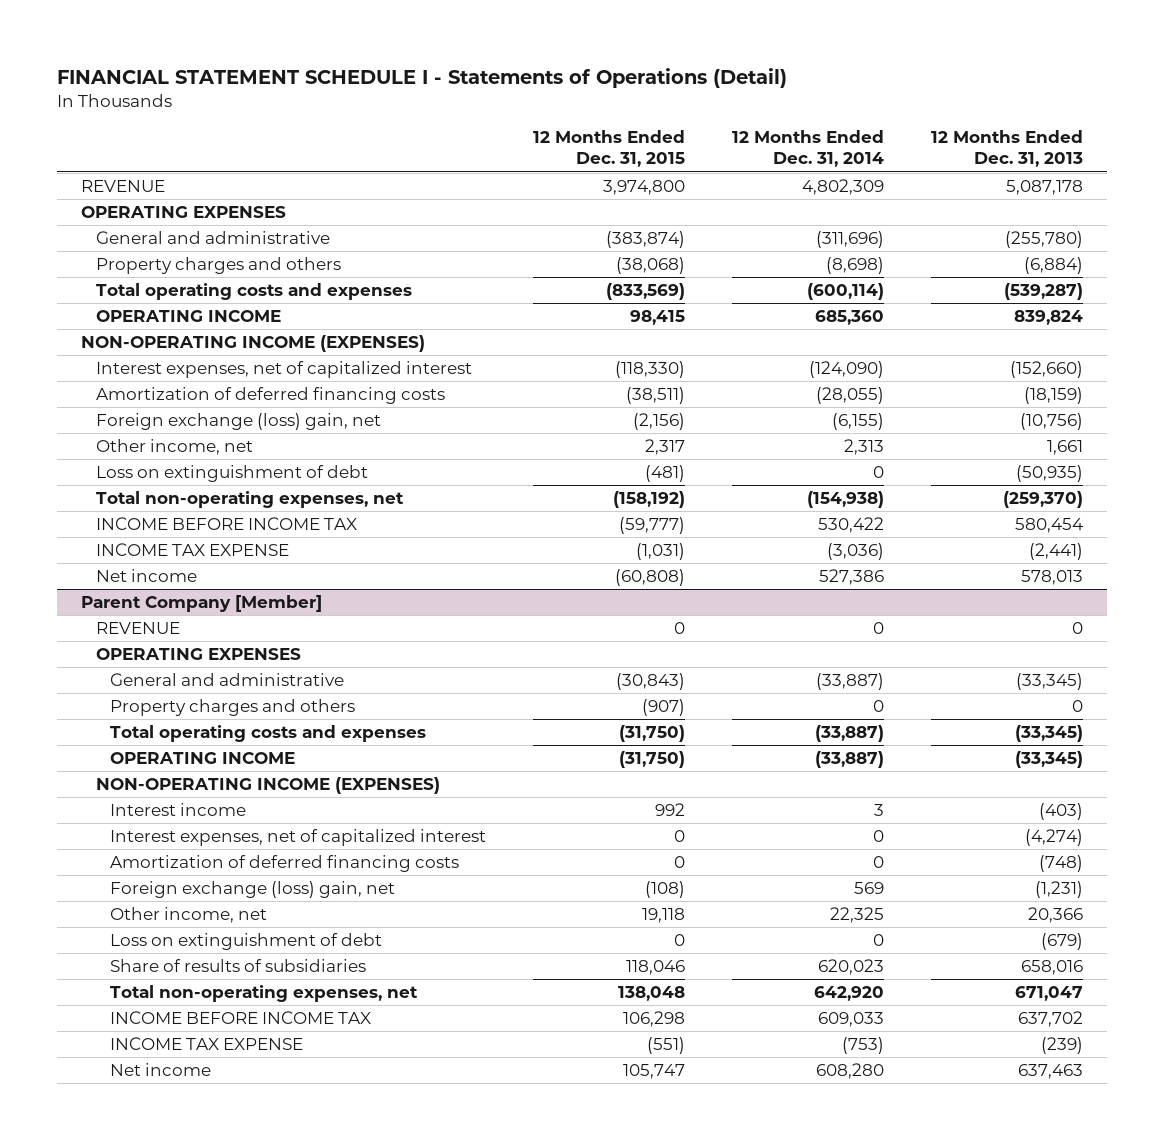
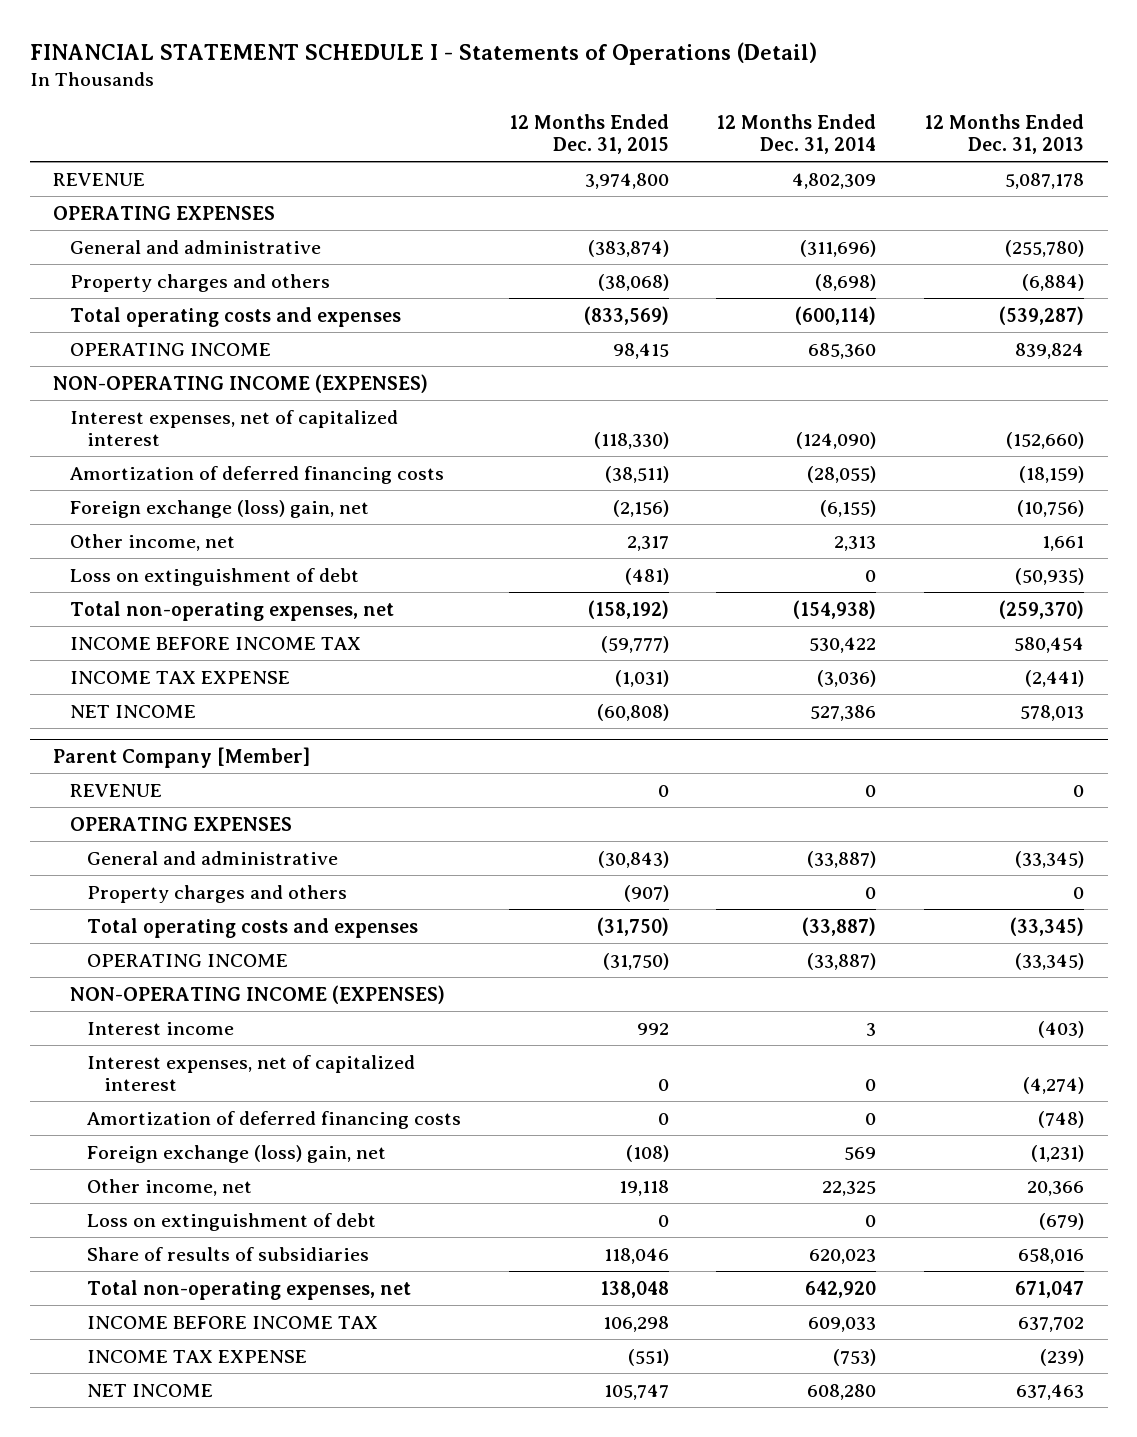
- Net income | (60,808) | 527,386 | 578,013
+ NET INCOME | (60,808) | 527,386 | 578,013
@ Parent Company [Member]
- Net income | 105,747 | 608,280 | 637,463
+ NET INCOME | 105,747 | 608,280 | 637,463

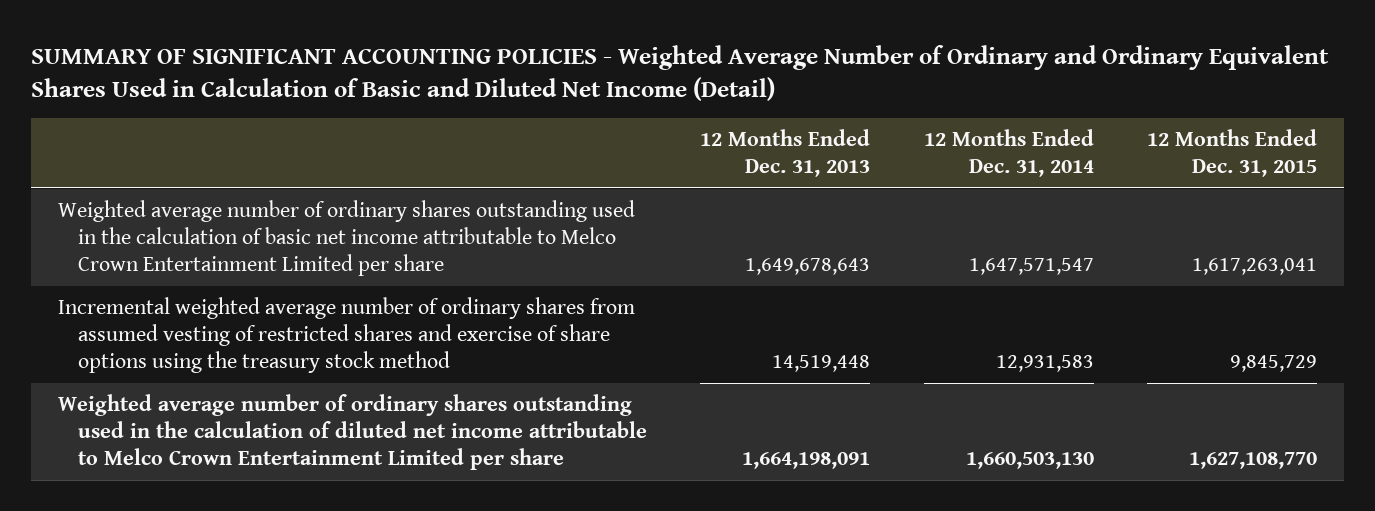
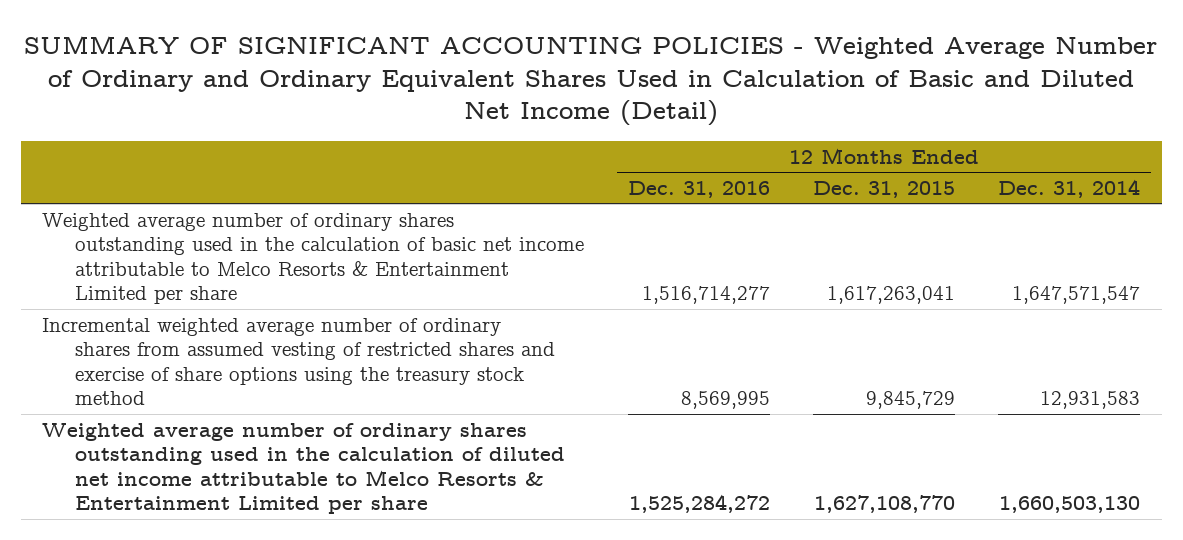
- | 12 Months Ended Dec. 31, 2013 | 12 Months Ended Dec. 31, 2014 | 12 Months Ended Dec. 31, 2015
+ | 12 Months Ended Dec. 31, 2016 | 12 Months Ended Dec. 31, 2015 | 12 Months Ended Dec. 31, 2014
- Weighted average number of ordinary shares outstanding used in the calculation of basic net income attributable to Melco Crown Entertainment Limited per share | 1,649,678,643 | 1,647,571,547 | 1,617,263,041
+ Weighted average number of ordinary shares outstanding used in the calculation of basic net income attributable to Melco Resorts & Entertainment Limited per share | 1,516,714,277 | 1,617,263,041 | 1,647,571,547
- Weighted average number of ordinary shares outstanding used in the calculation of diluted net income attributable to Melco Crown Entertainment Limited per share | 1,664,198,091 | 1,660,503,130 | 1,627,108,770
+ Weighted average number of ordinary shares outstanding used in the calculation of diluted net income attributable to Melco Resorts & Entertainment Limited per share | 1,525,284,272 | 1,627,108,770 | 1,660,503,130

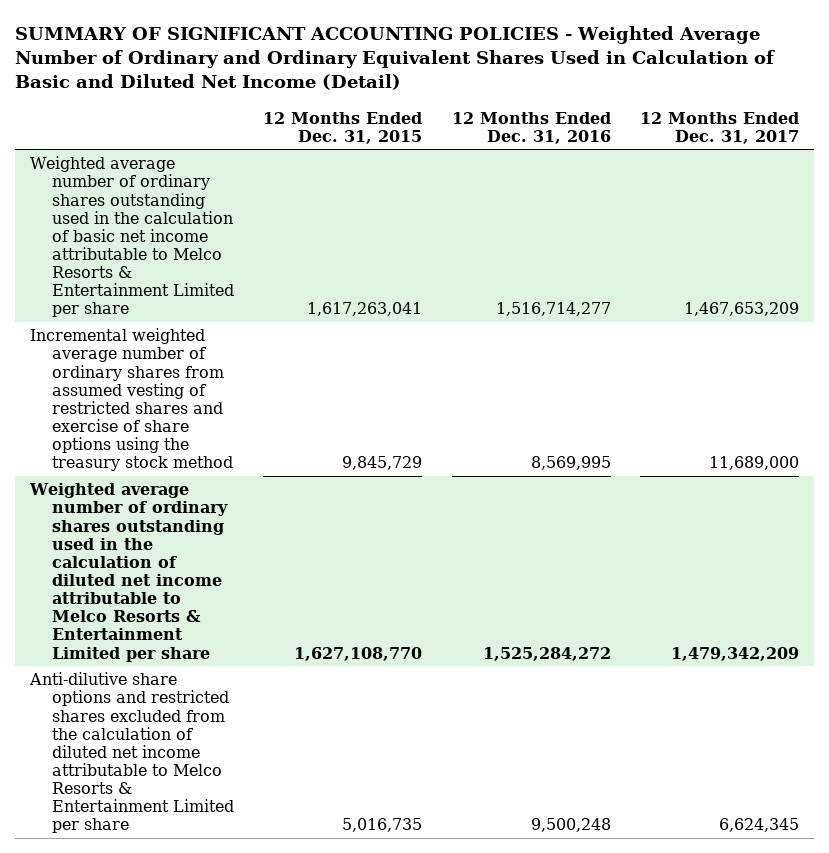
- | 12 Months Ended Dec. 31, 2016 | 12 Months Ended Dec. 31, 2015 | 12 Months Ended Dec. 31, 2014
+ | 12 Months Ended Dec. 31, 2015 | 12 Months Ended Dec. 31, 2016 | 12 Months Ended Dec. 31, 2017
+ Anti-dilutive share options and restricted shares excluded from the calculation of diluted net income attributable to Melco Resorts & Entertainment Limited per share | 5,016,735 | 9,500,248 | 6,624,345

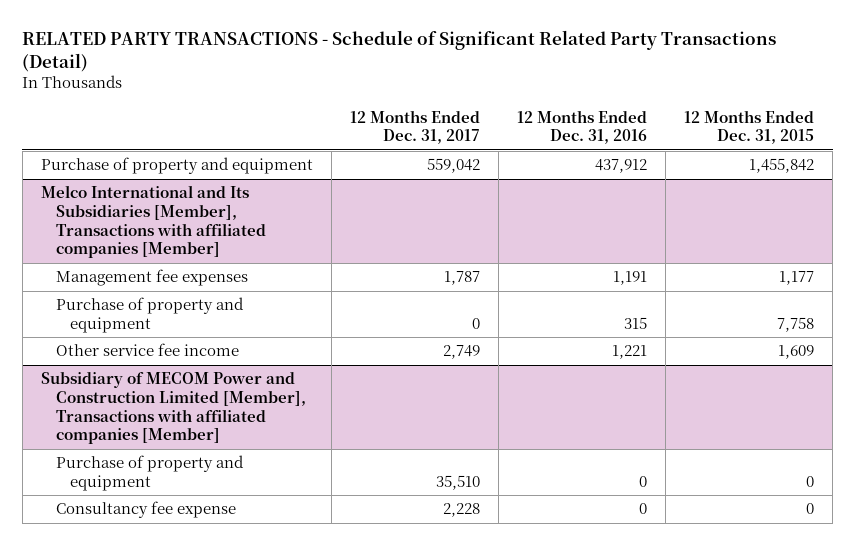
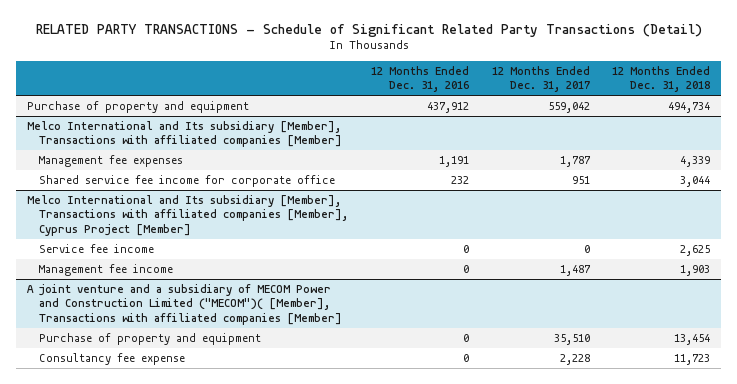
- | 12 Months Ended Dec. 31, 2017 | 12 Months Ended Dec. 31, 2016 | 12 Months Ended Dec. 31, 2015
+ | 12 Months Ended Dec. 31, 2016 | 12 Months Ended Dec. 31, 2017 | 12 Months Ended Dec. 31, 2018
- Melco International and Its Subsidiaries [Member], Transactions with affiliated companies [Member]
+ Melco International and Its subsidiary [Member], Transactions with affiliated companies [Member]
- Purchase of property and equipment | 0 | 315 | 7,758
- Other service fee income | 2,749 | 1,221 | 1,609
- Subsidiary of MECOM Power and Construction Limited [Member], Transactions with affiliated companies [Member]
+ Shared service fee income for corporate office | 232 | 951 | 3,044
+ Melco International and Its subsidiary [Member], Transactions with affiliated companies [Member], Cyprus Project [Member]
+ Service fee income | 0 | 0 | 2,625
+ Management fee income | 0 | 1,487 | 1,903
+ A joint venture and a subsidiary of MECOM Power and Construction Limited ("MECOM")( [Member], Transactions with affiliated companies [Member]

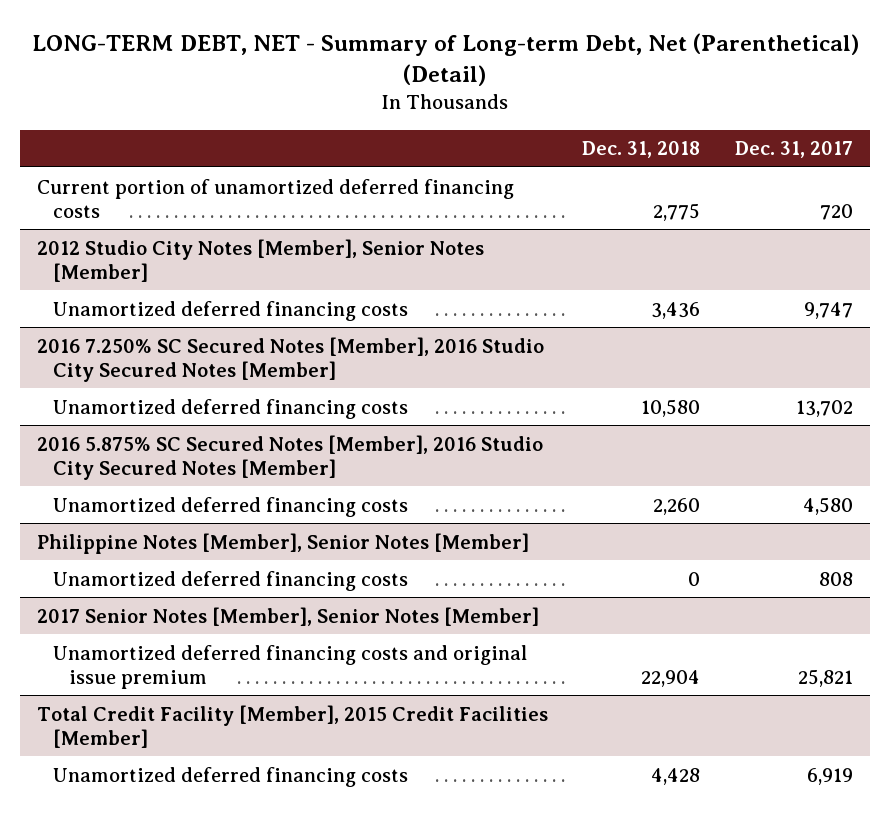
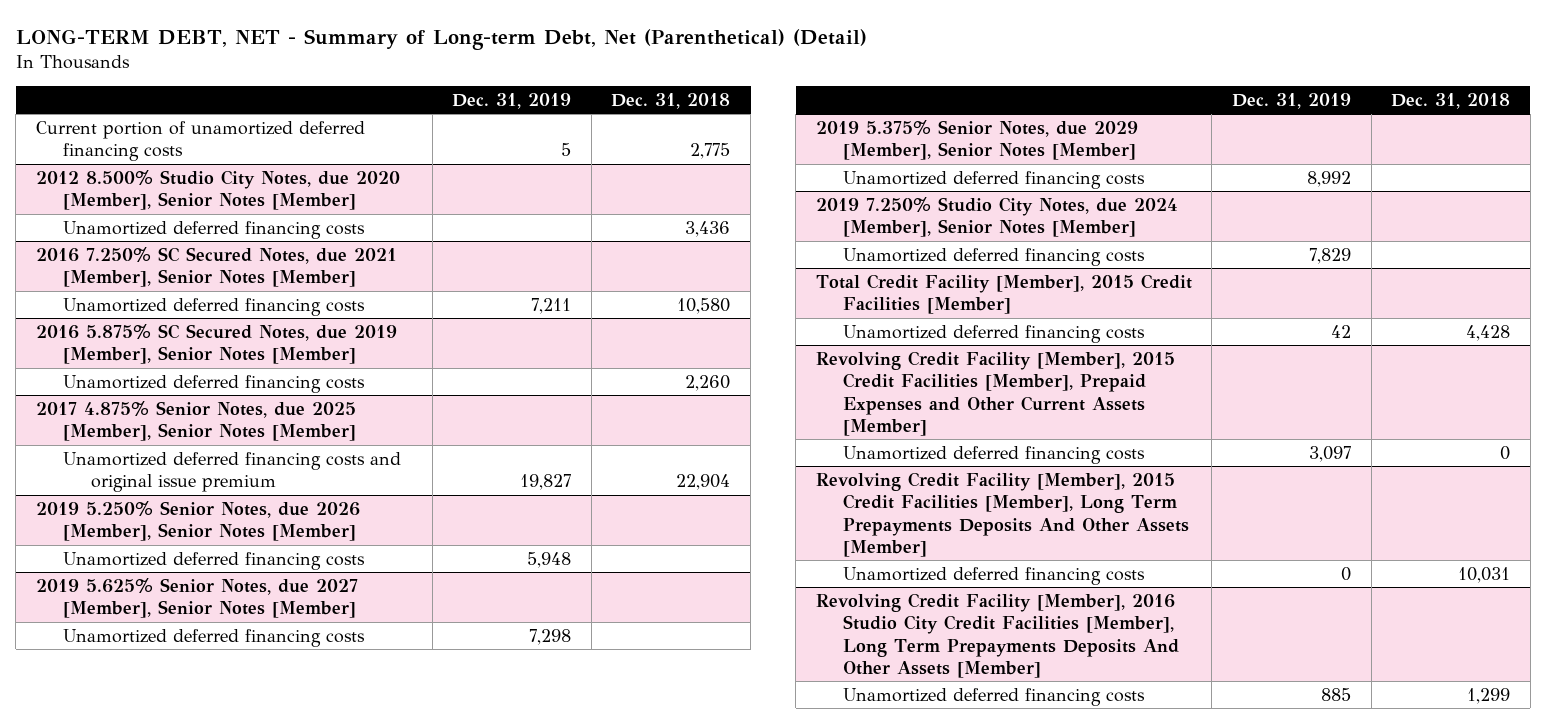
- | Dec. 31, 2018 | Dec. 31, 2017
+ | Dec. 31, 2019 | Dec. 31, 2018
- 2012 Studio City Notes [Member], Senior Notes [Member]
+ 2012 8.500% Studio City Notes, due 2020 [Member], Senior Notes [Member]
- 2016 7.250% SC Secured Notes [Member], 2016 Studio City Secured Notes [Member]
+ 2016 7.250% SC Secured Notes, due 2021 [Member], Senior Notes [Member]
- 2016 5.875% SC Secured Notes [Member], 2016 Studio City Secured Notes [Member]
+ 2016 5.875% SC Secured Notes, due 2019 [Member], Senior Notes [Member]
- Philippine Notes [Member], Senior Notes [Member]
- Unamortized deferred financing costs | 0 | 808
- 2017 Senior Notes [Member], Senior Notes [Member]
+ 2017 4.875% Senior Notes, due 2025 [Member], Senior Notes [Member]
+ 2019 5.250% Senior Notes, due 2026 [Member], Senior Notes [Member]
+ Unamortized deferred financing costs | 5,948 |
+ 2019 5.625% Senior Notes, due 2027 [Member], Senior Notes [Member]
+ Unamortized deferred financing costs | 7,298 |
+ 2019 5.375% Senior Notes, due 2029 [Member], Senior Notes [Member]
+ Unamortized deferred financing costs | 8,992 |
+ 2019 7.250% Studio City Notes, due 2024 [Member], Senior Notes [Member]
+ Unamortized deferred financing costs | 7,829 |
+ Revolving Credit Facility [Member], 2015 Credit Facilities [Member], Prepaid Expenses and Other Current Assets [Member]
+ Unamortized deferred financing costs | 3,097 | 0
+ Revolving Credit Facility [Member], 2015 Credit Facilities [Member], Long Term Prepayments Deposits And Other Assets [Member]
+ Unamortized deferred financing costs | 0 | 10,031
+ Revolving Credit Facility [Member], 2016 Studio City Credit Facilities [Member], Long Term Prepayments Deposits And Other Assets [Member]
+ Unamortized deferred financing costs | 885 | 1,299

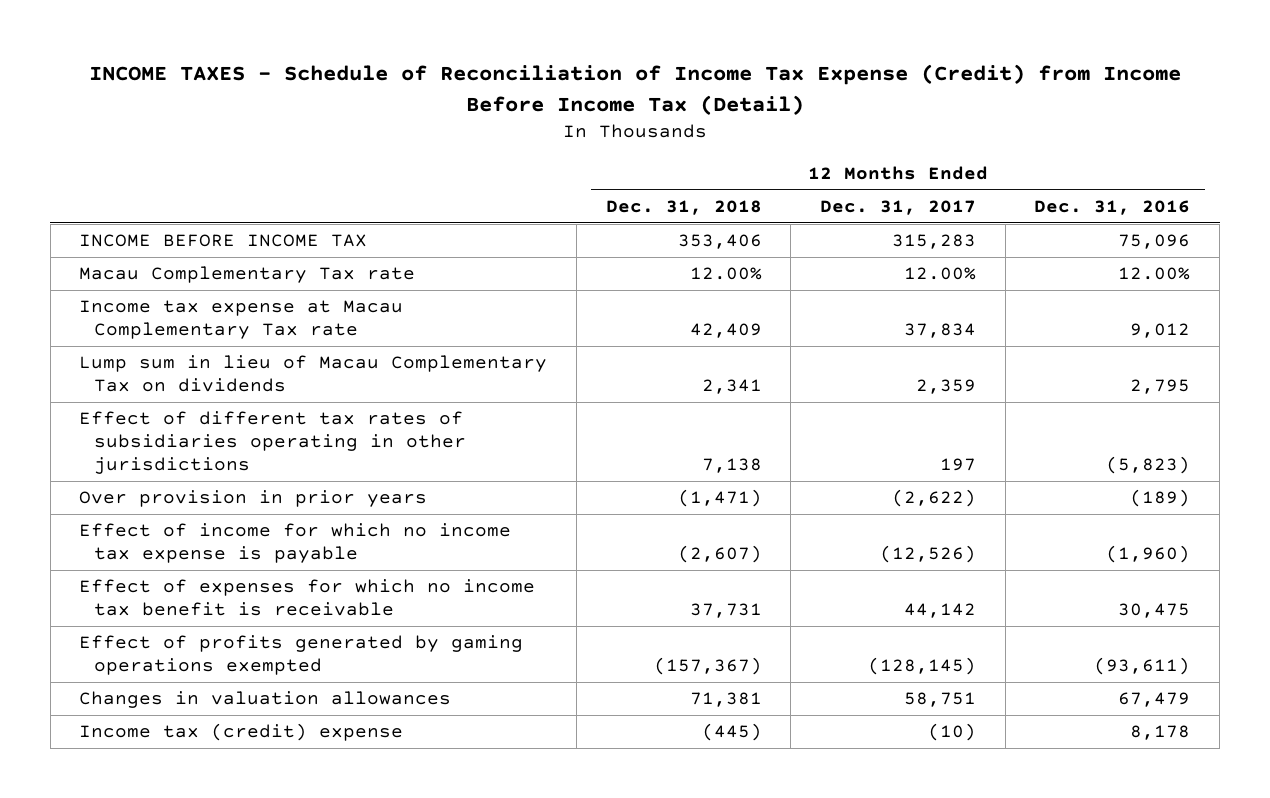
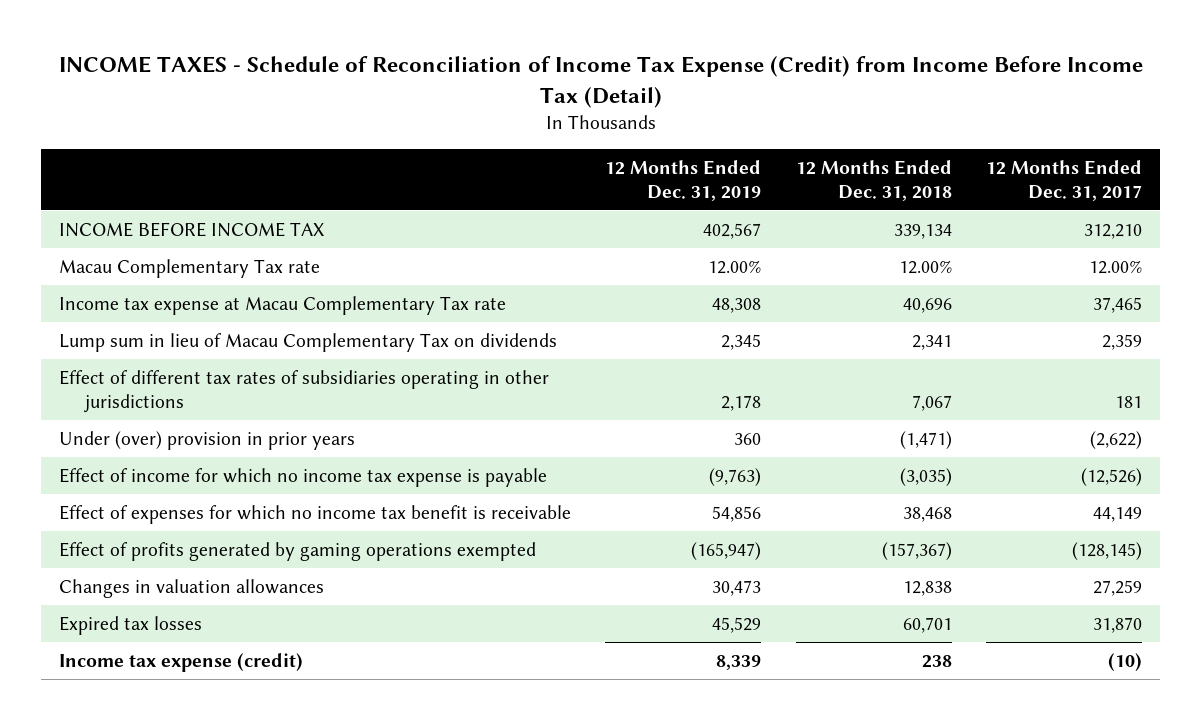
- | 12 Months Ended Dec. 31, 2018 | 12 Months Ended Dec. 31, 2017 | 12 Months Ended Dec. 31, 2016
+ | 12 Months Ended Dec. 31, 2019 | 12 Months Ended Dec. 31, 2018 | 12 Months Ended Dec. 31, 2017
- INCOME BEFORE INCOME TAX | 353,406 | 315,283 | 75,096
+ INCOME BEFORE INCOME TAX | 402,567 | 339,134 | 312,210
- Income tax expense at Macau Complementary Tax rate | 42,409 | 37,834 | 9,012
+ Income tax expense at Macau Complementary Tax rate | 48,308 | 40,696 | 37,465
- Effect of different tax rates of subsidiaries operating in other jurisdictions | 7,138 | 197 | (5,823)
- Over provision in prior years | (1,471) | (2,622) | (189)
- Effect of income for which no income tax expense is payable | (2,607) | (12,526) | (1,960)
- Effect of expenses for which no income tax benefit is receivable | 37,731 | 44,142 | 30,475
+ Effect of different tax rates of subsidiaries operating in other jurisdictions | 2,178 | 7,067 | 181
+ Under (over) provision in prior years | 360 | (1,471) | (2,622)
+ Effect of income for which no income tax expense is payable | (9,763) | (3,035) | (12,526)
+ Effect of expenses for which no income tax benefit is receivable | 54,856 | 38,468 | 44,149
- Changes in valuation allowances | 71,381 | 58,751 | 67,479
- Income tax (credit) expense | (445) | (10) | 8,178
+ Changes in valuation allowances | 30,473 | 12,838 | 27,259
+ Expired tax losses | 45,529 | 60,701 | 31,870
+ Income tax expense (credit) | 8,339 | 238 | (10)

